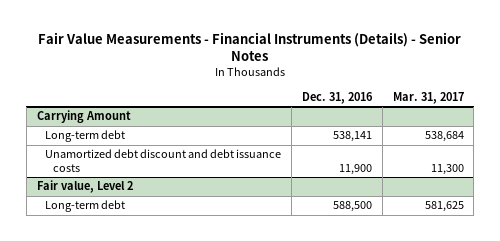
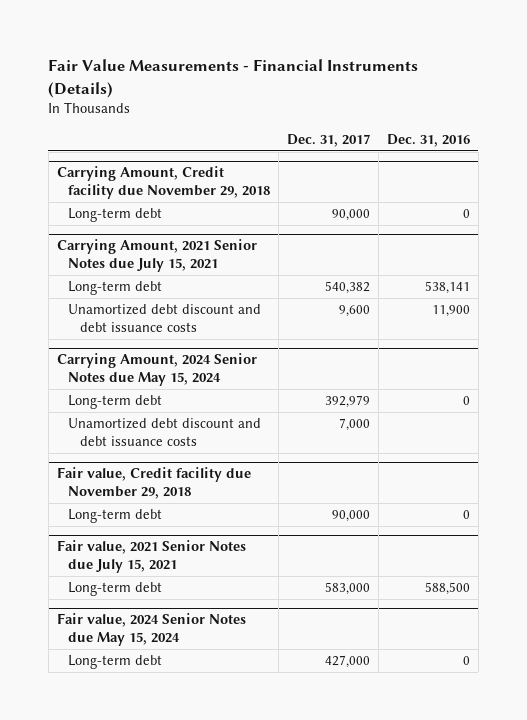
- Fair Value Measurements - Financial Instruments (Details) - Senior Notes
+ Fair Value Measurements - Financial Instruments (Details)
- | Dec. 31, 2016 | Mar. 31, 2017
+ | Dec. 31, 2017 | Dec. 31, 2016
- Carrying Amount
+ Carrying Amount, Credit facility due November 29, 2018
+ Long-term debt | 90,000 | 0
+ Carrying Amount, 2021 Senior Notes due July 15, 2021
- Fair value, Level 2
+ Carrying Amount, 2024 Senior Notes due May 15, 2024
+ Long-term debt | 392,979 | 0
+ Unamortized debt discount and debt issuance costs | 7,000 |
+ Fair value, Credit facility due November 29, 2018
+ Long-term debt | 90,000 | 0
+ Fair value, 2021 Senior Notes due July 15, 2021
+ Fair value, 2024 Senior Notes due May 15, 2024
+ Long-term debt | 427,000 | 0

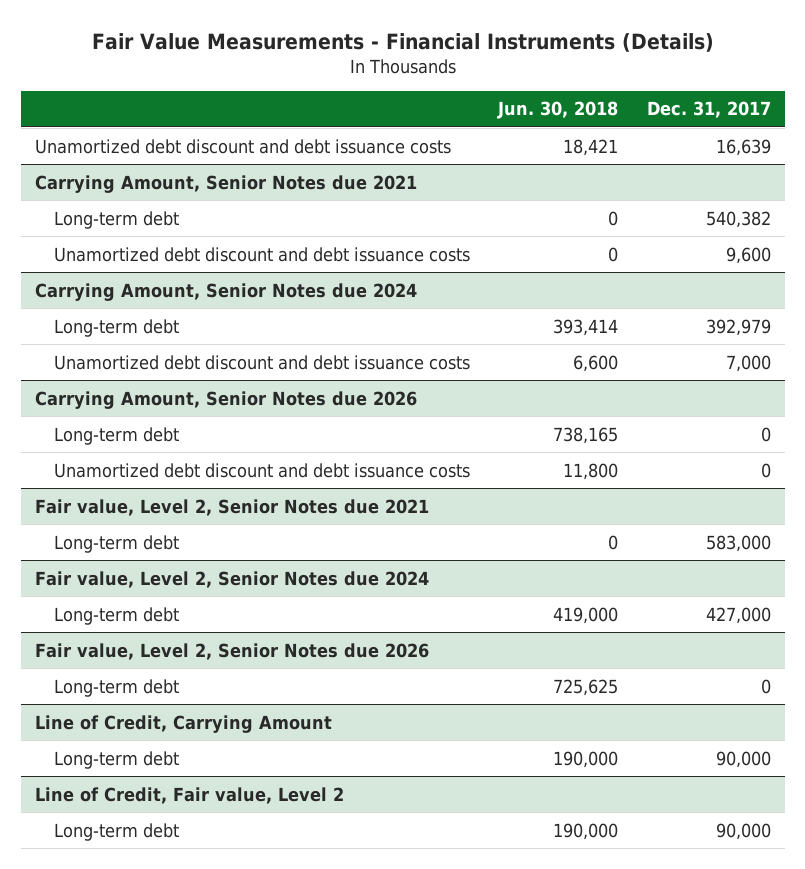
- | Dec. 31, 2017 | Dec. 31, 2016
+ | Jun. 30, 2018 | Dec. 31, 2017
- Carrying Amount, Credit facility due November 29, 2018
- Long-term debt | 90,000 | 0
- Carrying Amount, 2021 Senior Notes due July 15, 2021
+ Unamortized debt discount and debt issuance costs | 18,421 | 16,639
+ Carrying Amount, Senior Notes due 2021
- Carrying Amount, 2024 Senior Notes due May 15, 2024
+ Carrying Amount, Senior Notes due 2024
- Fair value, Credit facility due November 29, 2018
- Long-term debt | 90,000 | 0
- Fair value, 2021 Senior Notes due July 15, 2021
+ Carrying Amount, Senior Notes due 2026
+ Long-term debt | 738,165 | 0
+ Unamortized debt discount and debt issuance costs | 11,800 | 0
+ Fair value, Level 2, Senior Notes due 2021
- Fair value, 2024 Senior Notes due May 15, 2024
+ Fair value, Level 2, Senior Notes due 2024
+ Fair value, Level 2, Senior Notes due 2026
+ Long-term debt | 725,625 | 0
+ Line of Credit, Carrying Amount
+ Long-term debt | 190,000 | 90,000
+ Line of Credit, Fair value, Level 2
+ Long-term debt | 190,000 | 90,000

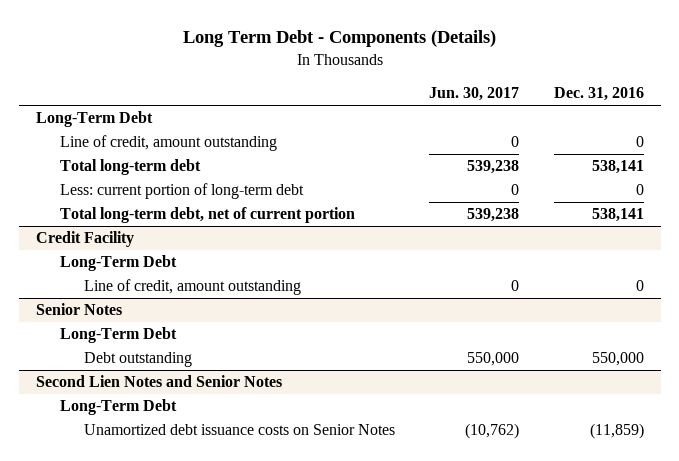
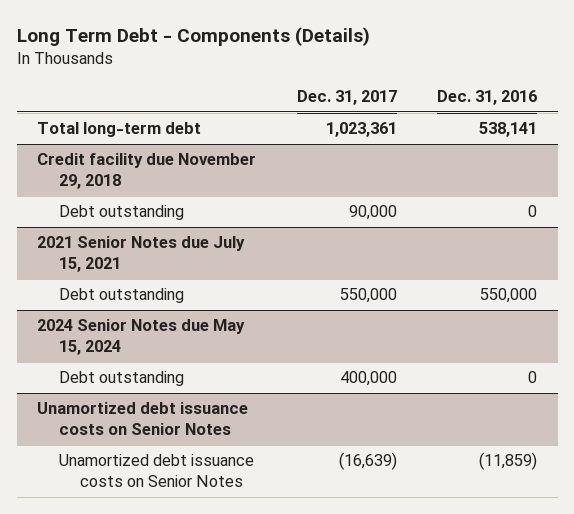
- | Jun. 30, 2017 | Dec. 31, 2016
+ | Dec. 31, 2017 | Dec. 31, 2016
- Long-Term Debt
- Line of credit, amount outstanding | 0 | 0
- Less: current portion of long-term debt | 0 | 0
- Total long-term debt, net of current portion | 539,238 | 538,141
- Credit Facility
- Long-Term Debt
- Line of credit, amount outstanding | 0 | 0
- Senior Notes
- Long-Term Debt
+ Credit facility due November 29, 2018
+ Debt outstanding | 90,000 | 0
+ 2021 Senior Notes due July 15, 2021
- Second Lien Notes and Senior Notes
- Long-Term Debt
+ 2024 Senior Notes due May 15, 2024
+ Debt outstanding | 400,000 | 0
+ Unamortized debt issuance costs on Senior Notes

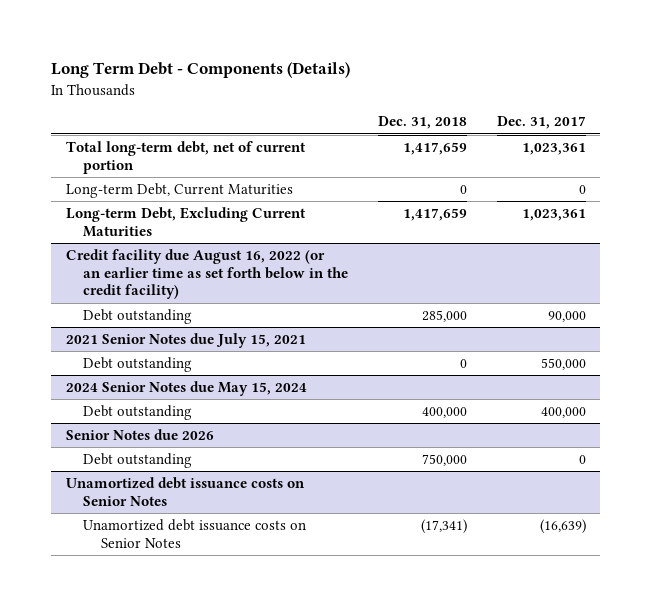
- | Dec. 31, 2017 | Dec. 31, 2016
+ | Dec. 31, 2018 | Dec. 31, 2017
- Total long-term debt | 1,023,361 | 538,141
- Credit facility due November 29, 2018
+ Total long-term debt, net of current portion | 1,417,659 | 1,023,361
+ Long-term Debt, Current Maturities | 0 | 0
+ Long-term Debt, Excluding Current Maturities | 1,417,659 | 1,023,361
+ Credit facility due August 16, 2022 (or an earlier time as set forth below in the credit facility)
+ Senior Notes due 2026
+ Debt outstanding | 750,000 | 0

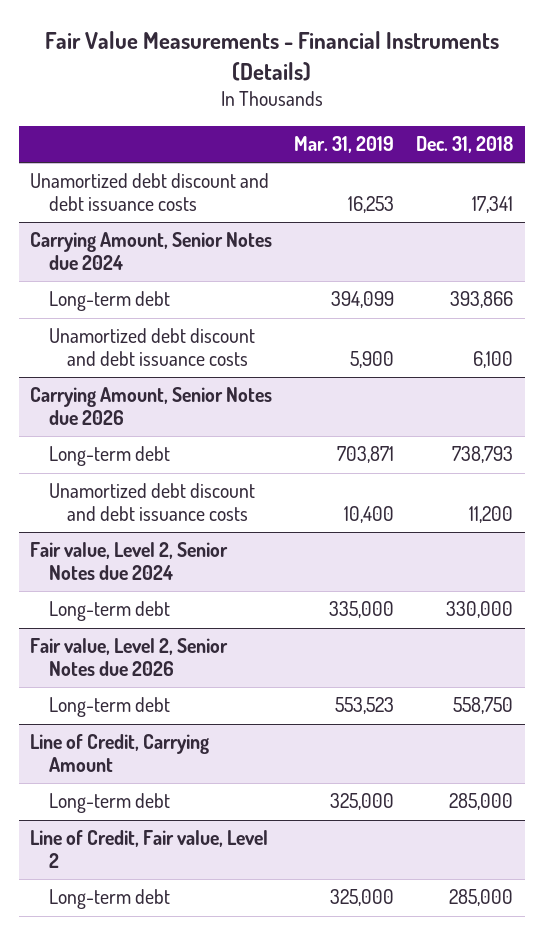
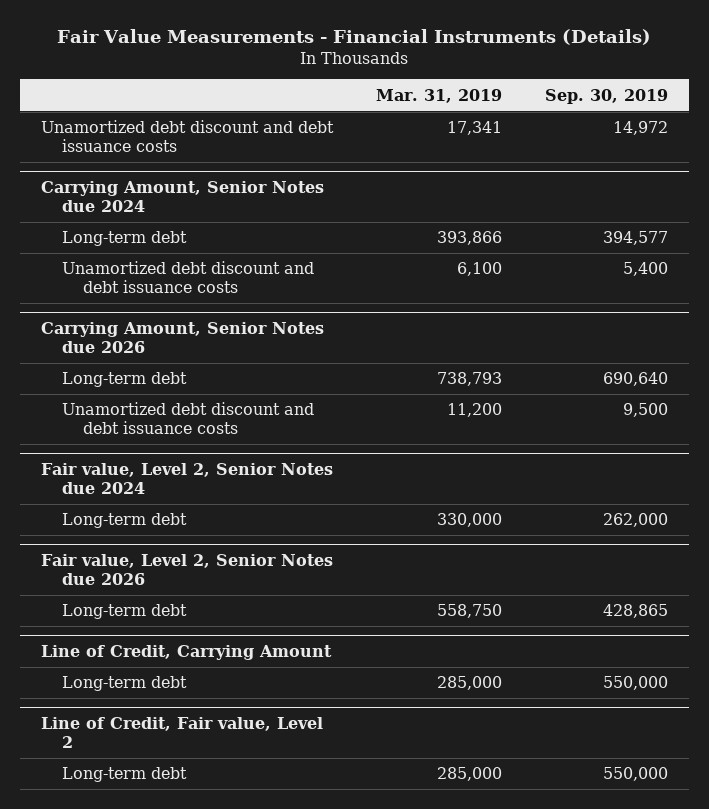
- | Mar. 31, 2019 | Dec. 31, 2018
+ | Mar. 31, 2019 | Sep. 30, 2019
- Unamortized debt discount and debt issuance costs | 16,253 | 17,341
+ Unamortized debt discount and debt issuance costs | 17,341 | 14,972
@ Carrying Amount, Senior Notes due 2024
- Long-term debt | 394,099 | 393,866
- Unamortized debt discount and debt issuance costs | 5,900 | 6,100
+ Long-term debt | 393,866 | 394,577
+ Unamortized debt discount and debt issuance costs | 6,100 | 5,400
@ Carrying Amount, Senior Notes due 2026
- Long-term debt | 703,871 | 738,793
- Unamortized debt discount and debt issuance costs | 10,400 | 11,200
+ Long-term debt | 738,793 | 690,640
+ Unamortized debt discount and debt issuance costs | 11,200 | 9,500
@ Fair value, Level 2, Senior Notes due 2024
- Long-term debt | 335,000 | 330,000
+ Long-term debt | 330,000 | 262,000
@ Fair value, Level 2, Senior Notes due 2026
- Long-term debt | 553,523 | 558,750
+ Long-term debt | 558,750 | 428,865
@ Line of Credit, Carrying Amount
- Long-term debt | 325,000 | 285,000
+ Long-term debt | 285,000 | 550,000
@ Line of Credit, Fair value, Level 2
- Long-term debt | 325,000 | 285,000
+ Long-term debt | 285,000 | 550,000

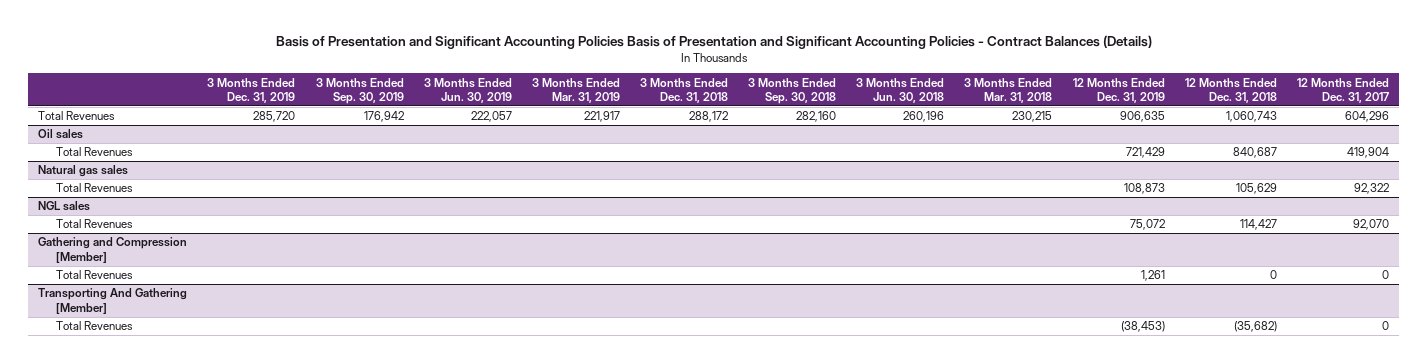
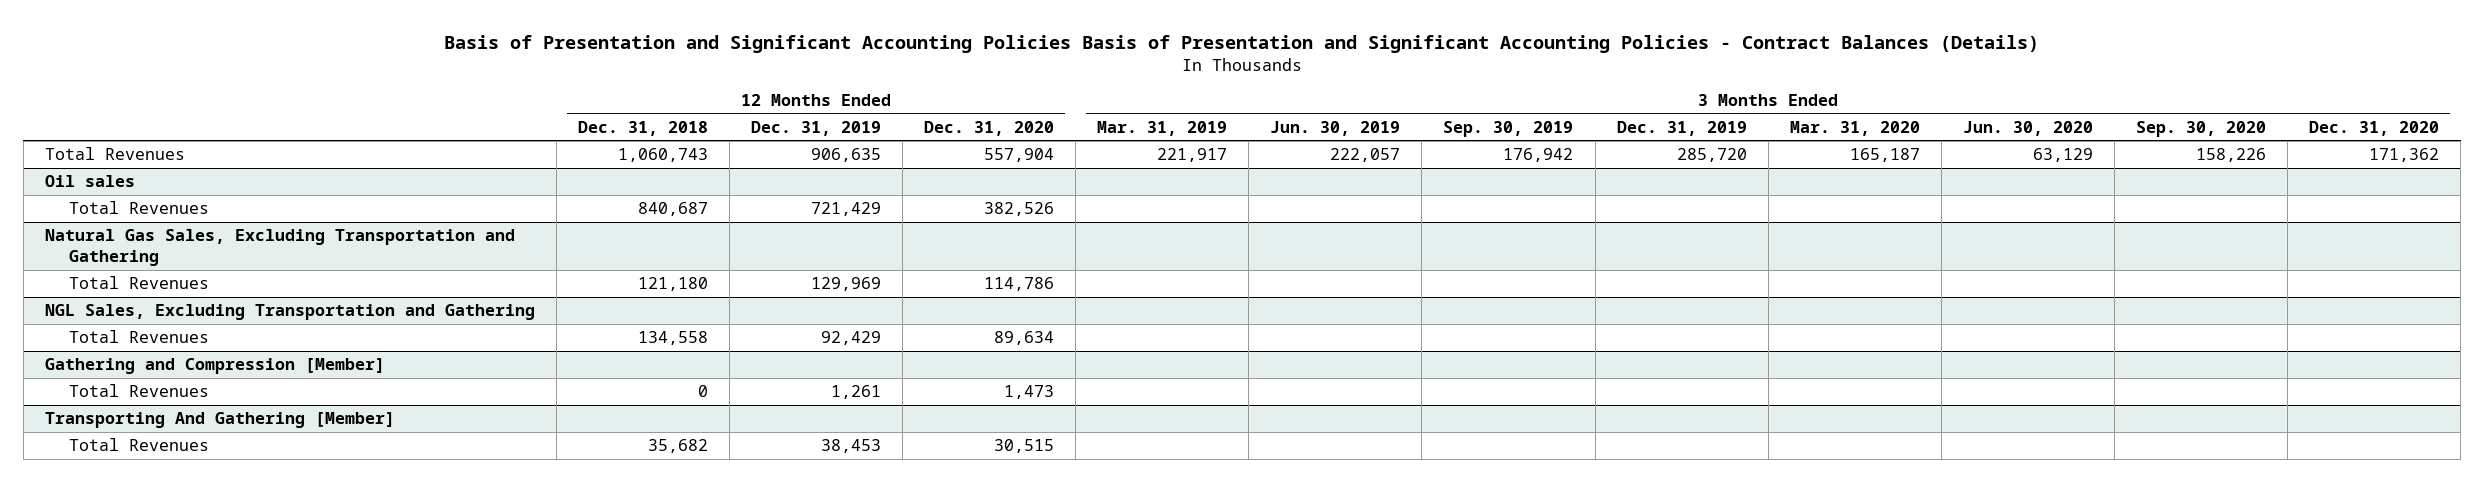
- | 3 Months Ended Dec. 31, 2019 | 3 Months Ended Sep. 30, 2019 | 3 Months Ended Jun. 30, 2019 | 3 Months Ended Mar. 31, 2019 | 3 Months Ended Dec. 31, 2018 | 3 Months Ended Sep. 30, 2018 | 3 Months Ended Jun. 30, 2018 | 3 Months Ended Mar. 31, 2018 | 12 Months Ended Dec. 31, 2019 | 12 Months Ended Dec. 31, 2018 | 12 Months Ended Dec. 31, 2017
+ | 12 Months Ended Dec. 31, 2018 | 12 Months Ended Dec. 31, 2019 | 12 Months Ended Dec. 31, 2020 | 3 Months Ended Mar. 31, 2019 | 3 Months Ended Jun. 30, 2019 | 3 Months Ended Sep. 30, 2019 | 3 Months Ended Dec. 31, 2019 | 3 Months Ended Mar. 31, 2020 | 3 Months Ended Jun. 30, 2020 | 3 Months Ended Sep. 30, 2020 | 3 Months Ended Dec. 31, 2020
- Natural gas sales
- Total Revenues | | | | | | | | | 108,873 | 105,629 | 92,322
- NGL sales
- Total Revenues | | | | | | | | | 75,072 | 114,427 | 92,070
+ Natural Gas Sales, Excluding Transportation and Gathering
+ Total Revenues | 121,180 | 129,969 | 114,786 | | | | | | | |
+ NGL Sales, Excluding Transportation and Gathering
+ Total Revenues | 134,558 | 92,429 | 89,634 | | | | | | | |
@ Transporting And Gathering [Member]
- Total Revenues | | | | | | | | | (38,453) | (35,682) | 0
+ Total Revenues | 35,682 | 38,453 | 30,515 | | | | | | | |

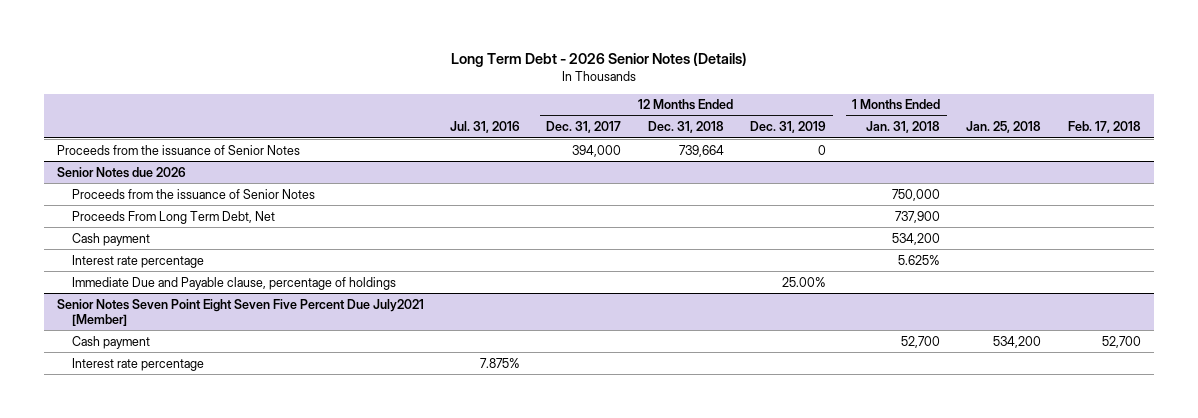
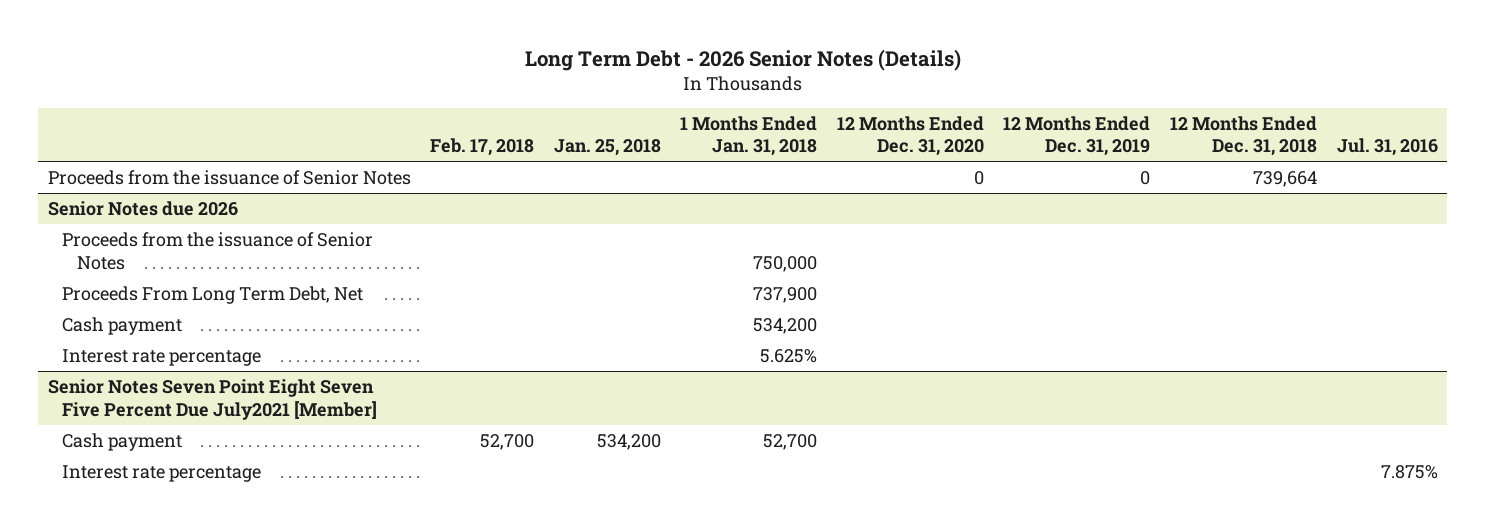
- | Jul. 31, 2016 | 12 Months Ended Dec. 31, 2017 | 12 Months Ended Dec. 31, 2018 | 12 Months Ended Dec. 31, 2019 | 1 Months Ended Jan. 31, 2018 | Jan. 25, 2018 | Feb. 17, 2018
+ | Feb. 17, 2018 | Jan. 25, 2018 | 1 Months Ended Jan. 31, 2018 | 12 Months Ended Dec. 31, 2020 | 12 Months Ended Dec. 31, 2019 | 12 Months Ended Dec. 31, 2018 | Jul. 31, 2016
@ Senior Notes due 2026
- Immediate Due and Payable clause, percentage of holdings | | | | 25.00% | | |

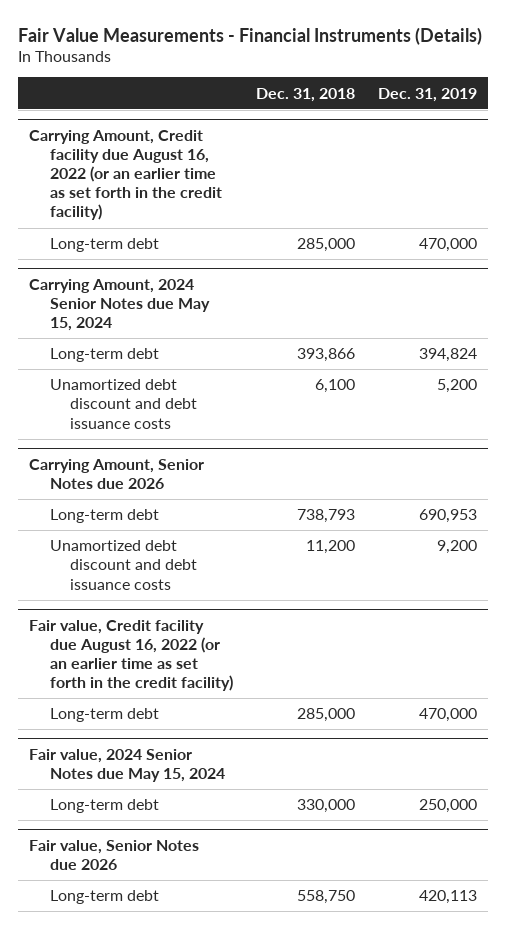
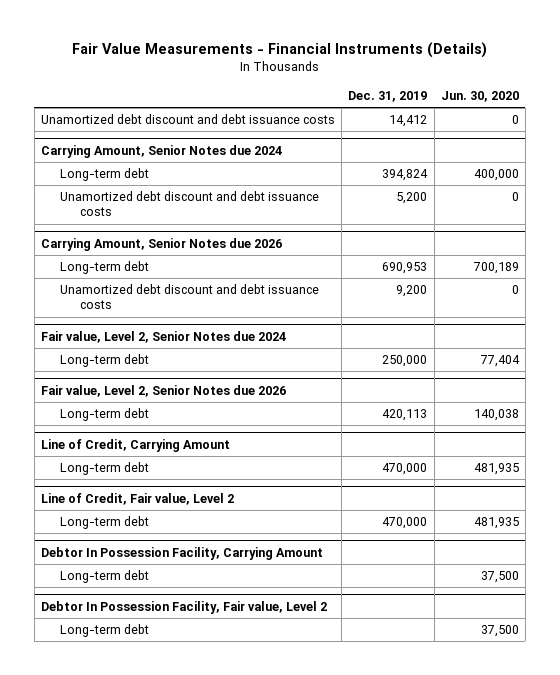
- | Dec. 31, 2018 | Dec. 31, 2019
+ | Dec. 31, 2019 | Jun. 30, 2020
- Carrying Amount, Credit facility due August 16, 2022 (or an earlier time as set forth in the credit facility)
- Long-term debt | 285,000 | 470,000
- Carrying Amount, 2024 Senior Notes due May 15, 2024
+ Unamortized debt discount and debt issuance costs | 14,412 | 0
+ Carrying Amount, Senior Notes due 2024
- Fair value, Credit facility due August 16, 2022 (or an earlier time as set forth in the credit facility)
- Long-term debt | 285,000 | 470,000
- Fair value, 2024 Senior Notes due May 15, 2024
+ Fair value, Level 2, Senior Notes due 2024
- Fair value, Senior Notes due 2026
+ Fair value, Level 2, Senior Notes due 2026
+ Line of Credit, Carrying Amount
+ Long-term debt | 470,000 | 481,935
+ Line of Credit, Fair value, Level 2
+ Long-term debt | 470,000 | 481,935
+ Debtor In Possession Facility, Carrying Amount
+ Long-term debt | | 37,500
+ Debtor In Possession Facility, Fair value, Level 2
+ Long-term debt | | 37,500

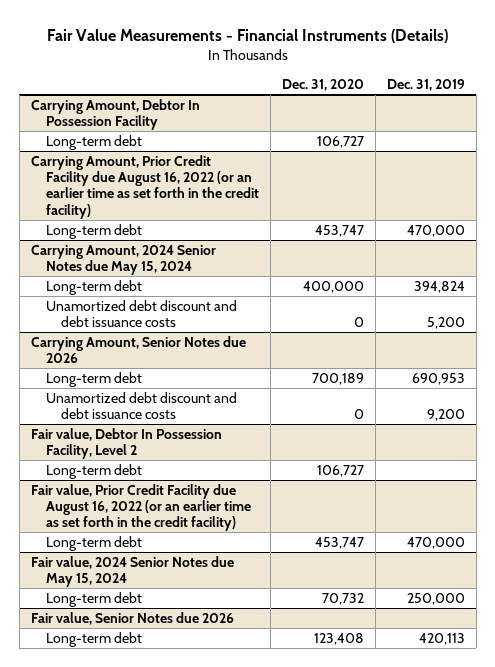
- | Dec. 31, 2019 | Jun. 30, 2020
+ | Dec. 31, 2020 | Dec. 31, 2019
- Unamortized debt discount and debt issuance costs | 14,412 | 0
- Carrying Amount, Senior Notes due 2024
+ Carrying Amount, Debtor In Possession Facility
+ Long-term debt | 106,727 |
+ Carrying Amount, Prior Credit Facility due August 16, 2022 (or an earlier time as set forth in the credit facility)
+ Long-term debt | 453,747 | 470,000
+ Carrying Amount, 2024 Senior Notes due May 15, 2024
- Fair value, Level 2, Senior Notes due 2024
+ Fair value, Debtor In Possession Facility, Level 2
+ Long-term debt | 106,727 |
+ Fair value, Prior Credit Facility due August 16, 2022 (or an earlier time as set forth in the credit facility)
+ Long-term debt | 453,747 | 470,000
+ Fair value, 2024 Senior Notes due May 15, 2024
- Fair value, Level 2, Senior Notes due 2026
+ Fair value, Senior Notes due 2026
- Line of Credit, Carrying Amount
- Long-term debt | 470,000 | 481,935
- Line of Credit, Fair value, Level 2
- Long-term debt | 470,000 | 481,935
- Debtor In Possession Facility, Carrying Amount
- Long-term debt | | 37,500
- Debtor In Possession Facility, Fair value, Level 2
- Long-term debt | | 37,500

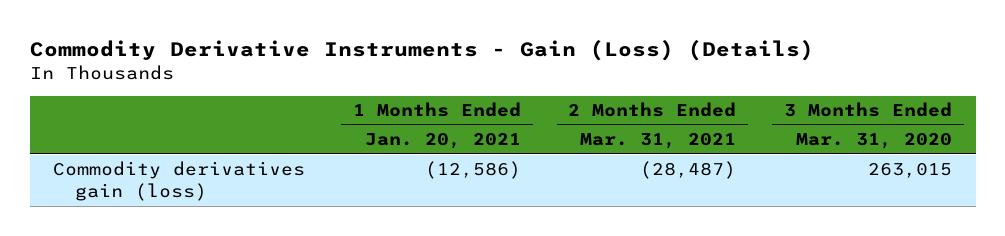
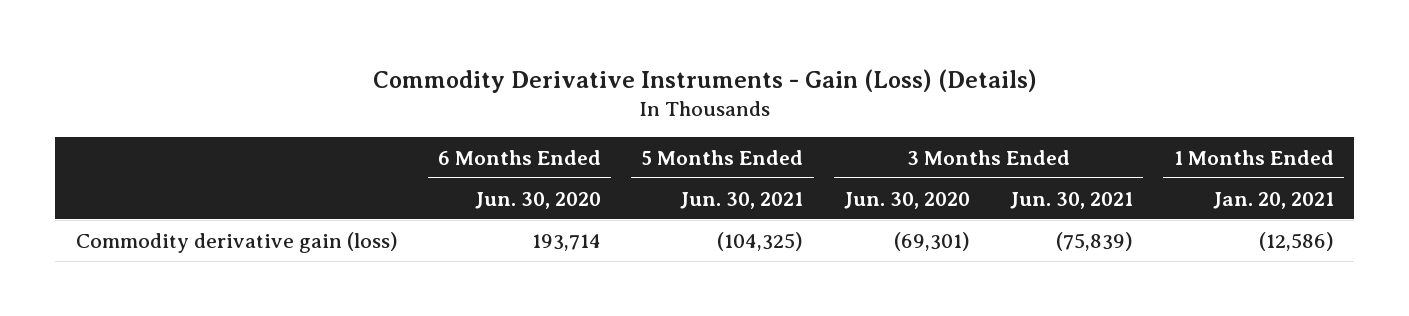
- | 1 Months Ended Jan. 20, 2021 | 2 Months Ended Mar. 31, 2021 | 3 Months Ended Mar. 31, 2020
+ | 6 Months Ended Jun. 30, 2020 | 5 Months Ended Jun. 30, 2021 | 3 Months Ended Jun. 30, 2020 | 3 Months Ended Jun. 30, 2021 | 1 Months Ended Jan. 20, 2021
- Commodity derivatives gain (loss) | (12,586) | (28,487) | 263,015
+ Commodity derivative gain (loss) | 193,714 | (104,325) | (69,301) | (75,839) | (12,586)

